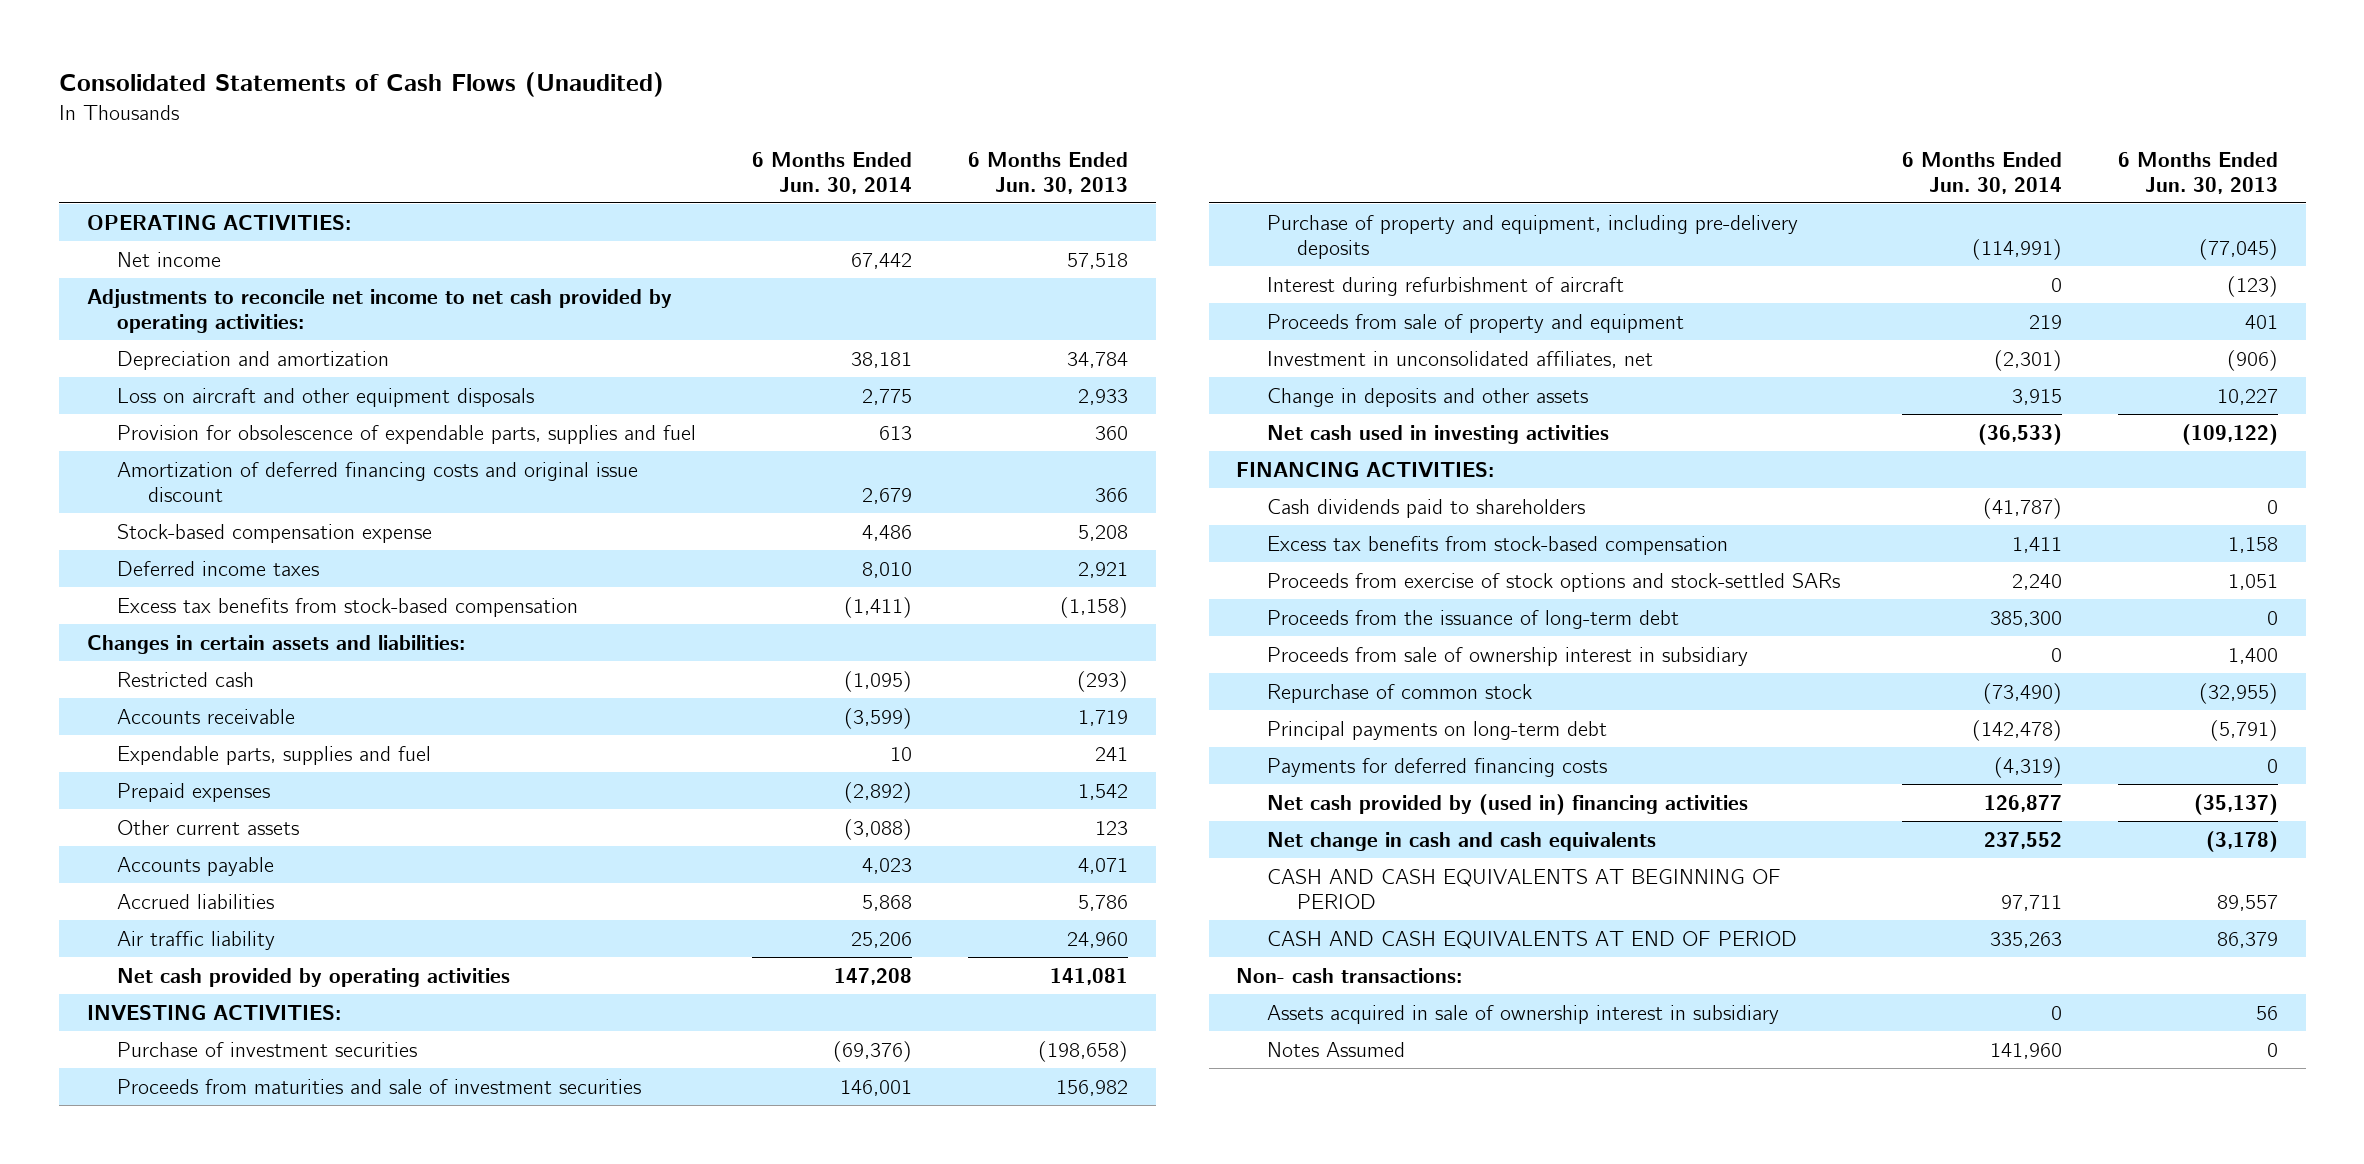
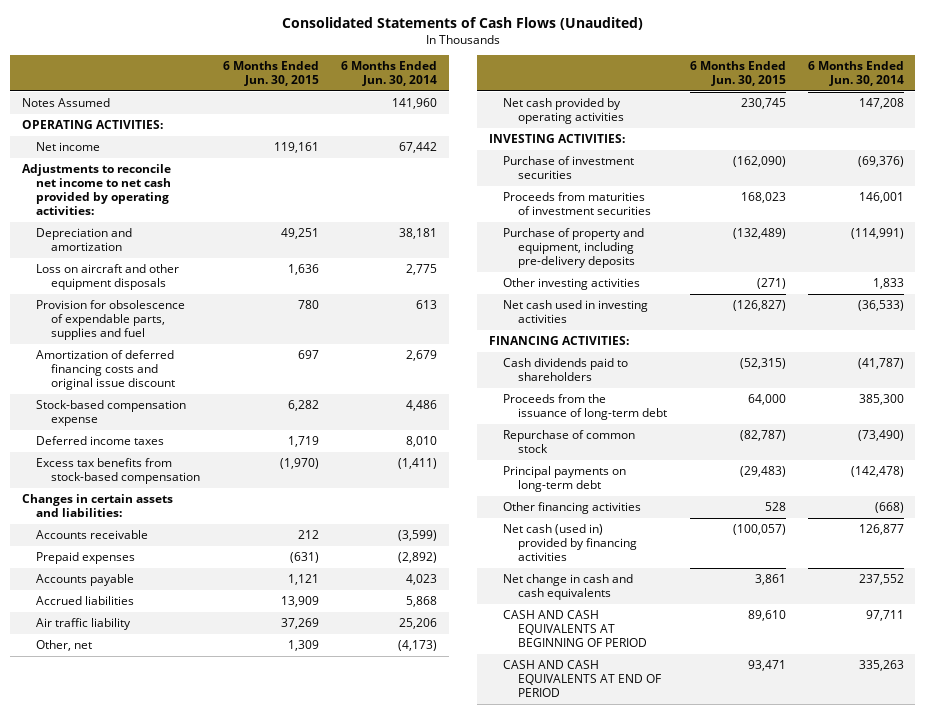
- | 6 Months Ended Jun. 30, 2014 | 6 Months Ended Jun. 30, 2013
+ | 6 Months Ended Jun. 30, 2015 | 6 Months Ended Jun. 30, 2014
moved up: Notes Assumed | | 141,960
- Restricted cash | (1,095) | (293)
- Expendable parts, supplies and fuel | 10 | 241
- Other current assets | (3,088) | 123
+ Other, net | 1,309 | (4,173)
- Proceeds from maturities and sale of investment securities | 146,001 | 156,982
+ Proceeds from maturities of investment securities | 168,023 | 146,001
- Interest during refurbishment of aircraft | 0 | (123)
- Proceeds from sale of property and equipment | 219 | 401
- Investment in unconsolidated affiliates, net | (2,301) | (906)
- Change in deposits and other assets | 3,915 | 10,227
+ Other investing activities | (271) | 1,833
- Excess tax benefits from stock-based compensation | 1,411 | 1,158
- Proceeds from exercise of stock options and stock-settled SARs | 2,240 | 1,051
- Proceeds from sale of ownership interest in subsidiary | 0 | 1,400
- Payments for deferred financing costs | (4,319) | 0
- Net cash provided by (used in) financing activities | 126,877 | (35,137)
+ Other financing activities | 528 | (668)
+ Net cash (used in) provided by financing activities | (100,057) | 126,877
- Non- cash transactions:
- Assets acquired in sale of ownership interest in subsidiary | 0 | 56

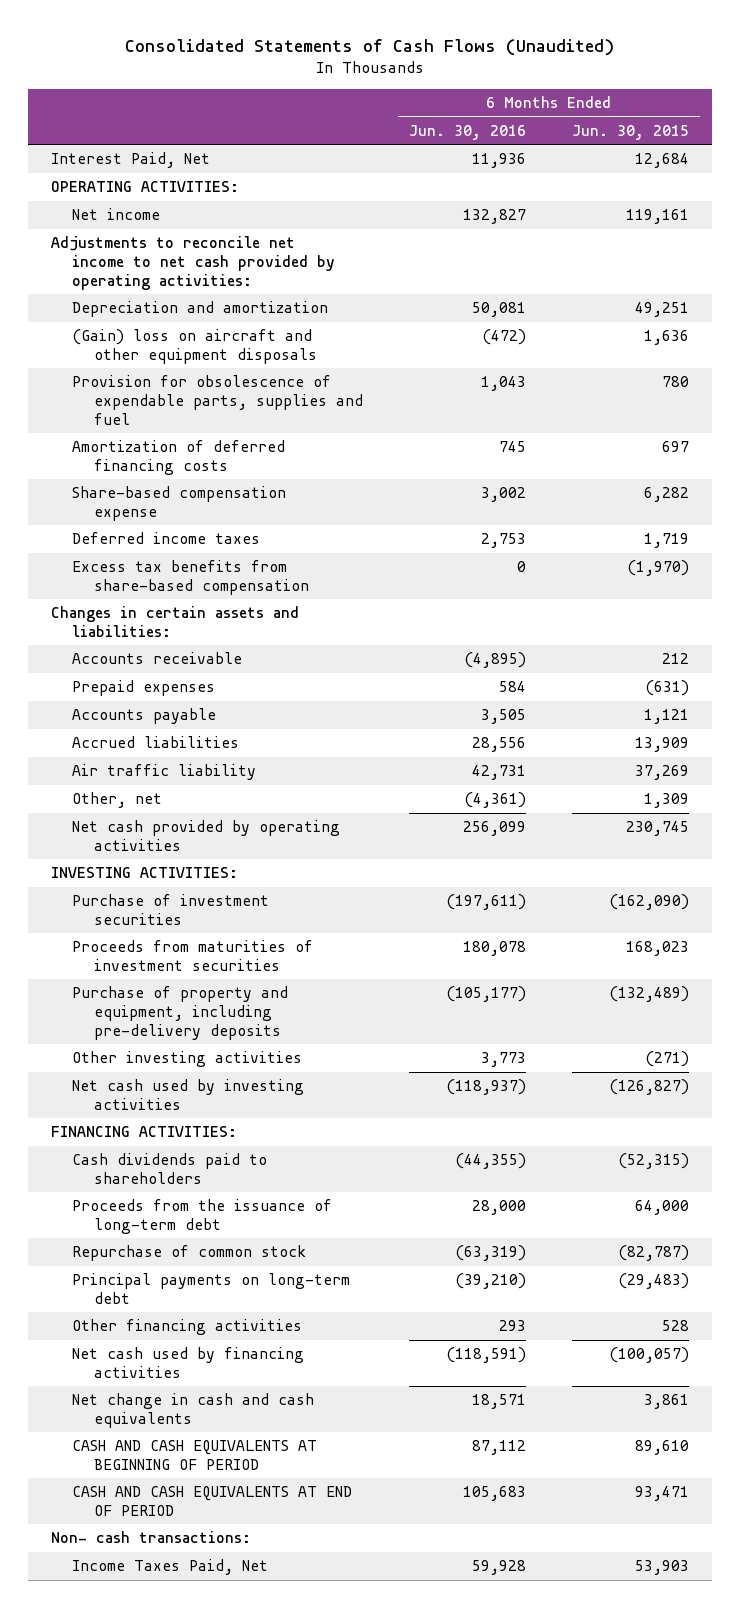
- | 6 Months Ended Jun. 30, 2015 | 6 Months Ended Jun. 30, 2014
+ | 6 Months Ended Jun. 30, 2016 | 6 Months Ended Jun. 30, 2015
- Notes Assumed | | 141,960
+ Interest Paid, Net | 11,936 | 12,684
- Loss on aircraft and other equipment disposals | 1,636 | 2,775
+ (Gain) loss on aircraft and other equipment disposals | (472) | 1,636
- Amortization of deferred financing costs and original issue discount | 697 | 2,679
- Stock-based compensation expense | 6,282 | 4,486
+ Amortization of deferred financing costs | 745 | 697
+ Share-based compensation expense | 3,002 | 6,282
- Excess tax benefits from stock-based compensation | (1,970) | (1,411)
+ Excess tax benefits from share-based compensation | 0 | (1,970)
- Net cash used in investing activities | (126,827) | (36,533)
+ Net cash used by investing activities | (118,937) | (126,827)
- Net cash (used in) provided by financing activities | (100,057) | 126,877
+ Net cash used by financing activities | (118,591) | (100,057)
+ Non- cash transactions:
+ Income Taxes Paid, Net | 59,928 | 53,903

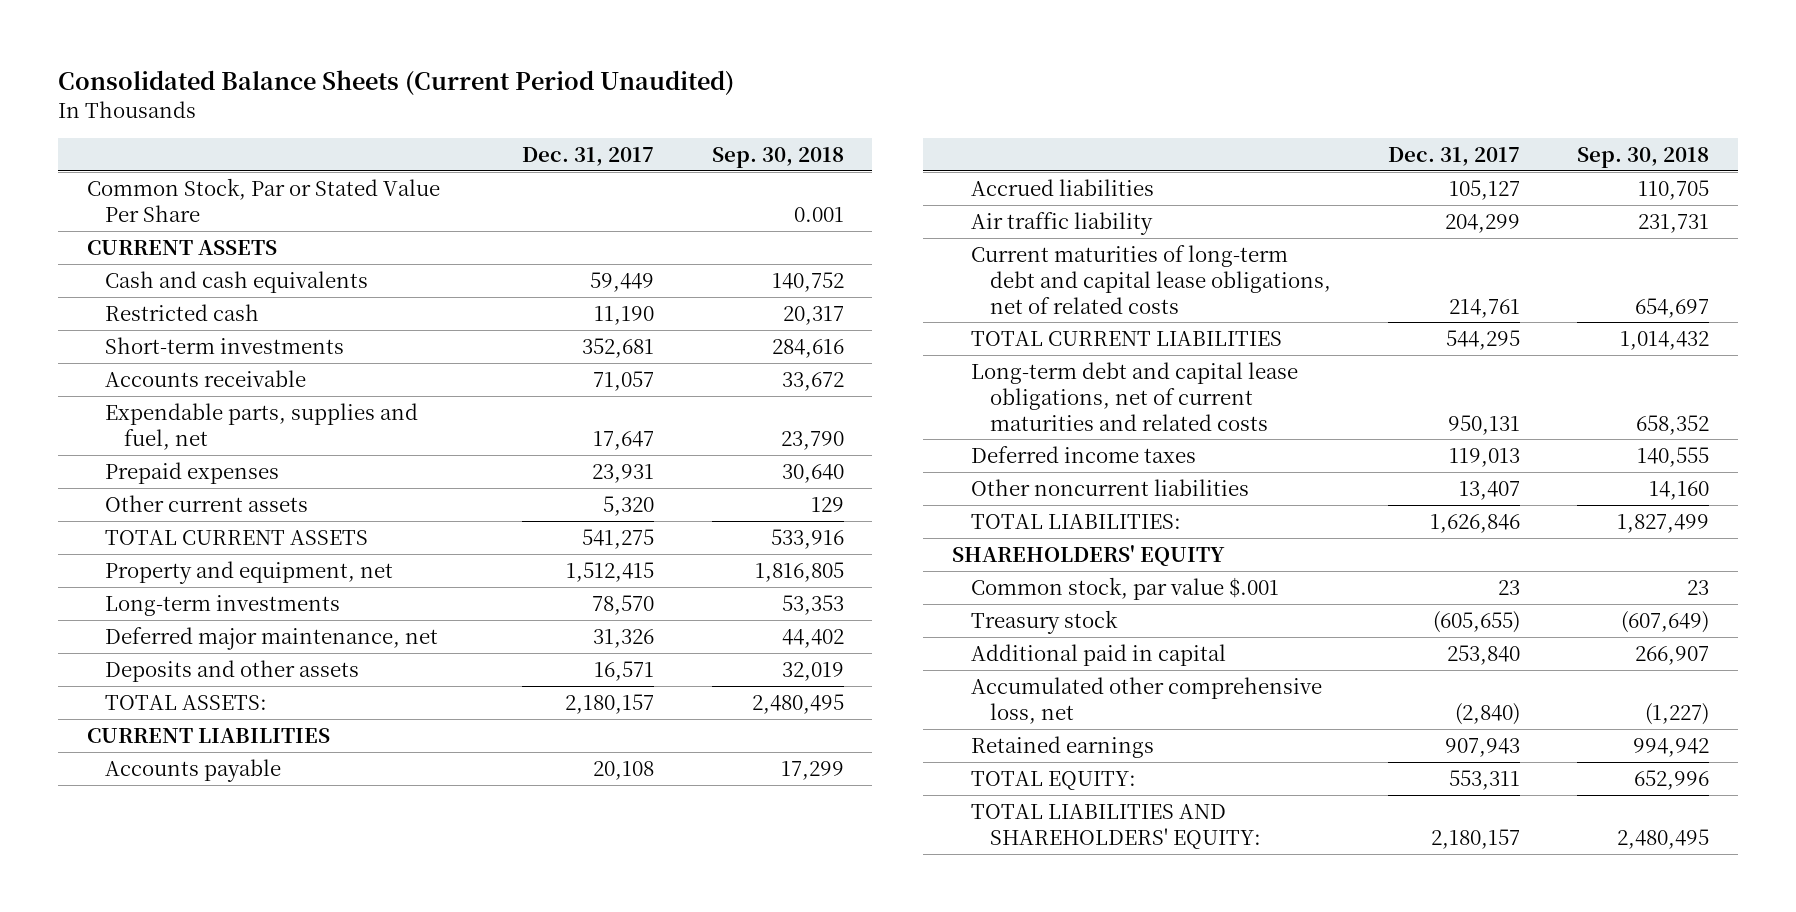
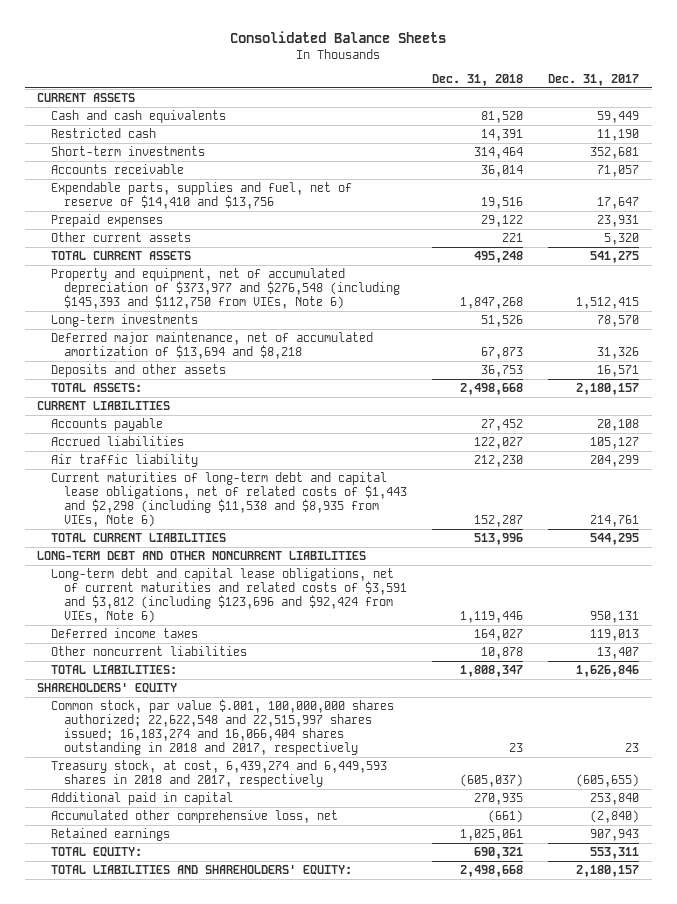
- Consolidated Balance Sheets (Current Period Unaudited)
+ Consolidated Balance Sheets
- | Dec. 31, 2017 | Sep. 30, 2018
+ | Dec. 31, 2018 | Dec. 31, 2017
- Common Stock, Par or Stated Value Per Share | | 0.001
- Expendable parts, supplies and fuel, net | 17,647 | 23,790
+ Expendable parts, supplies and fuel, net of reserve of $14,410 and $13,756 | 19,516 | 17,647
- Property and equipment, net | 1,512,415 | 1,816,805
+ Property and equipment, net of accumulated depreciation of $373,977 and $276,548 (including $145,393 and $112,750 from VIEs, Note 6) | 1,847,268 | 1,512,415
- Deferred major maintenance, net | 31,326 | 44,402
+ Deferred major maintenance, net of accumulated amortization of $13,694 and $8,218 | 67,873 | 31,326
- Current maturities of long-term debt and capital lease obligations, net of related costs | 214,761 | 654,697
+ Current maturities of long-term debt and capital lease obligations, net of related costs of $1,443 and $2,298 (including $11,538 and $8,935 from VIEs, Note 6) | 152,287 | 214,761
- Long-term debt and capital lease obligations, net of current maturities and related costs | 950,131 | 658,352
+ LONG-TERM DEBT AND OTHER NONCURRENT LIABILITIES
+ Long-term debt and capital lease obligations, net of current maturities and related costs of $3,591 and $3,812 (including $123,696 and $92,424 from VIEs, Note 6) | 1,119,446 | 950,131
- Common stock, par value $.001 | 23 | 23
- Treasury stock | (605,655) | (607,649)
+ Common stock, par value $.001, 100,000,000 shares authorized; 22,622,548 and 22,515,997 shares issued; 16,183,274 and 16,066,404 shares outstanding in 2018 and 2017, respectively | 23 | 23
+ Treasury stock, at cost, 6,439,274 and 6,449,593 shares in 2018 and 2017, respectively | (605,037) | (605,655)

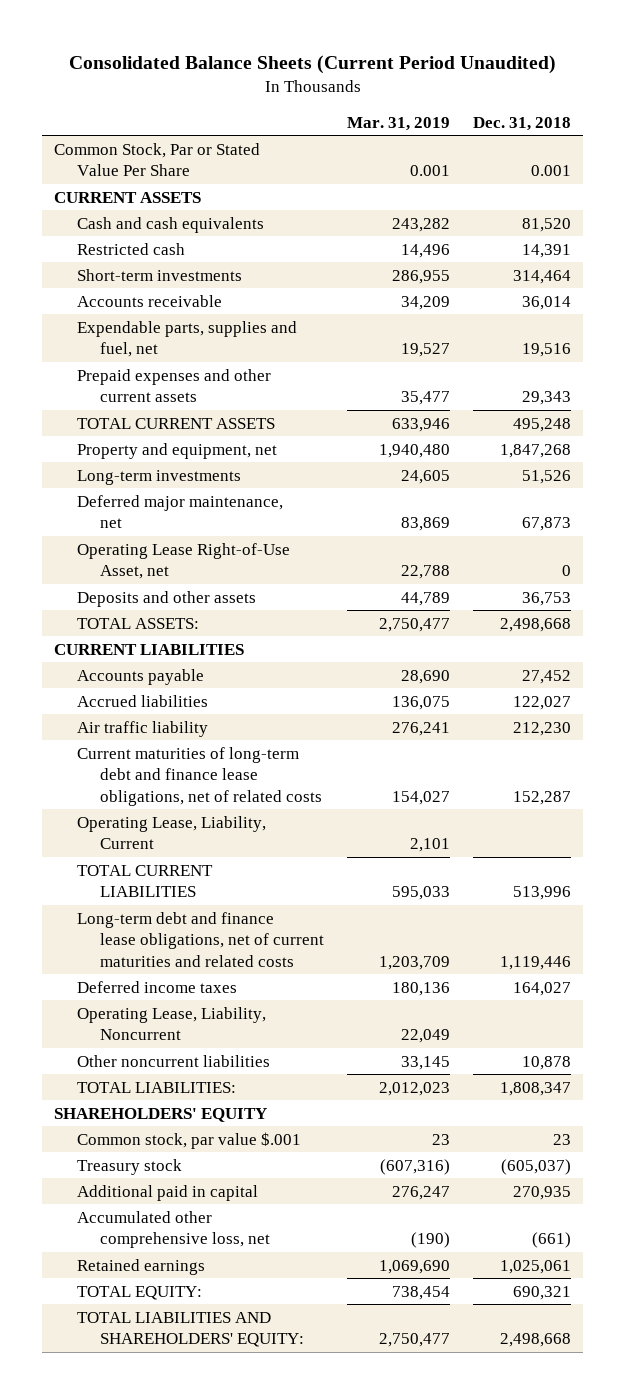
- Consolidated Balance Sheets
+ Consolidated Balance Sheets (Current Period Unaudited)
- | Dec. 31, 2018 | Dec. 31, 2017
+ | Mar. 31, 2019 | Dec. 31, 2018
+ Common Stock, Par or Stated Value Per Share | 0.001 | 0.001
- Expendable parts, supplies and fuel, net of reserve of $14,410 and $13,756 | 19,516 | 17,647
- Prepaid expenses | 29,122 | 23,931
- Other current assets | 221 | 5,320
+ Expendable parts, supplies and fuel, net | 19,527 | 19,516
+ Prepaid expenses and other current assets | 35,477 | 29,343
- Property and equipment, net of accumulated depreciation of $373,977 and $276,548 (including $145,393 and $112,750 from VIEs, Note 6) | 1,847,268 | 1,512,415
+ Property and equipment, net | 1,940,480 | 1,847,268
- Deferred major maintenance, net of accumulated amortization of $13,694 and $8,218 | 67,873 | 31,326
+ Deferred major maintenance, net | 83,869 | 67,873
+ Operating Lease Right-of-Use Asset, net | 22,788 | 0
- Current maturities of long-term debt and capital lease obligations, net of related costs of $1,443 and $2,298 (including $11,538 and $8,935 from VIEs, Note 6) | 152,287 | 214,761
+ Current maturities of long-term debt and finance lease obligations, net of related costs | 154,027 | 152,287
+ Operating Lease, Liability, Current | 2,101 |
- LONG-TERM DEBT AND OTHER NONCURRENT LIABILITIES
- Long-term debt and capital lease obligations, net of current maturities and related costs of $3,591 and $3,812 (including $123,696 and $92,424 from VIEs, Note 6) | 1,119,446 | 950,131
+ Long-term debt and finance lease obligations, net of current maturities and related costs | 1,203,709 | 1,119,446
+ Operating Lease, Liability, Noncurrent | 22,049 |
- Common stock, par value $.001, 100,000,000 shares authorized; 22,622,548 and 22,515,997 shares issued; 16,183,274 and 16,066,404 shares outstanding in 2018 and 2017, respectively | 23 | 23
- Treasury stock, at cost, 6,439,274 and 6,449,593 shares in 2018 and 2017, respectively | (605,037) | (605,655)
+ Common stock, par value $.001 | 23 | 23
+ Treasury stock | (607,316) | (605,037)

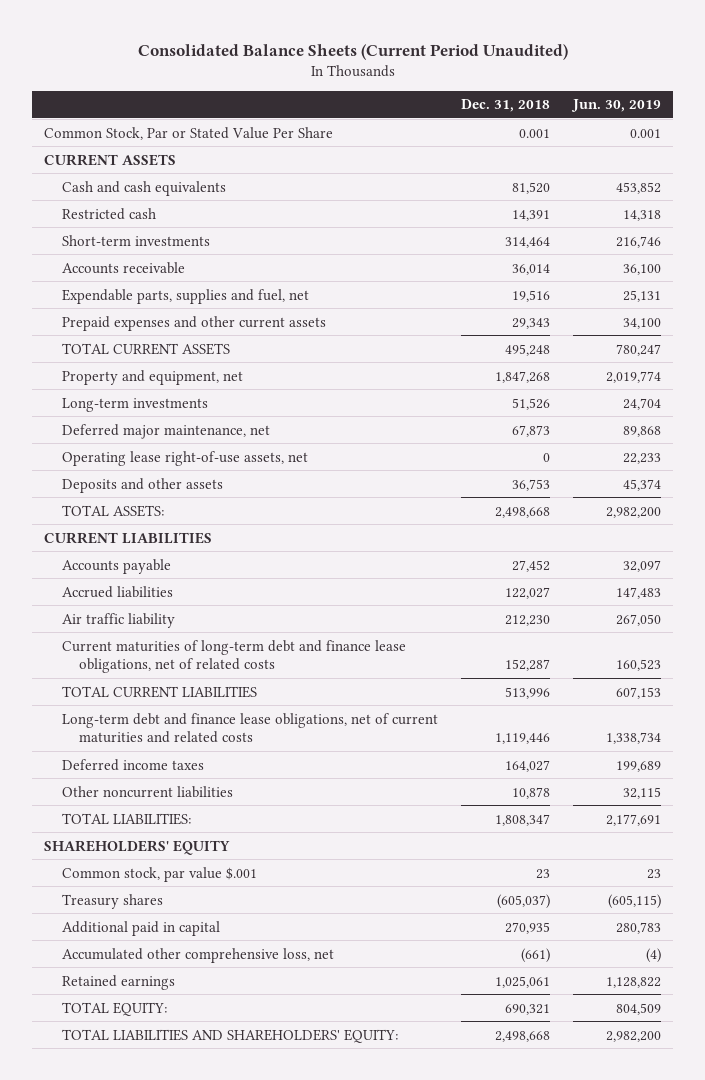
- | Mar. 31, 2019 | Dec. 31, 2018
+ | Dec. 31, 2018 | Jun. 30, 2019
- Operating Lease Right-of-Use Asset, net | 22,788 | 0
+ Operating lease right-of-use assets, net | 0 | 22,233
- Operating Lease, Liability, Current | 2,101 |
- Operating Lease, Liability, Noncurrent | 22,049 |
- Treasury stock | (607,316) | (605,037)
+ Treasury shares | (605,037) | (605,115)

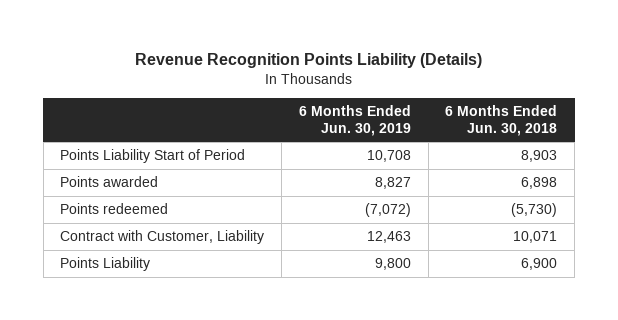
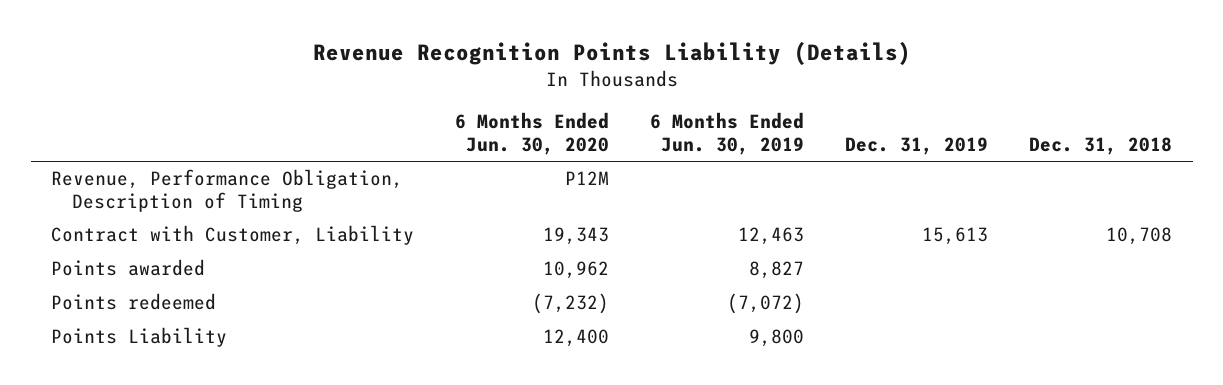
- | 6 Months Ended Jun. 30, 2019 | 6 Months Ended Jun. 30, 2018
+ | 6 Months Ended Jun. 30, 2020 | 6 Months Ended Jun. 30, 2019 | Dec. 31, 2019 | Dec. 31, 2018
- Points Liability Start of Period | 10,708 | 8,903
+ Revenue, Performance Obligation, Description of Timing | P12M | | |
moved up: Contract with Customer, Liability | 19,343 | 12,463 | 15,613 | 10,708

